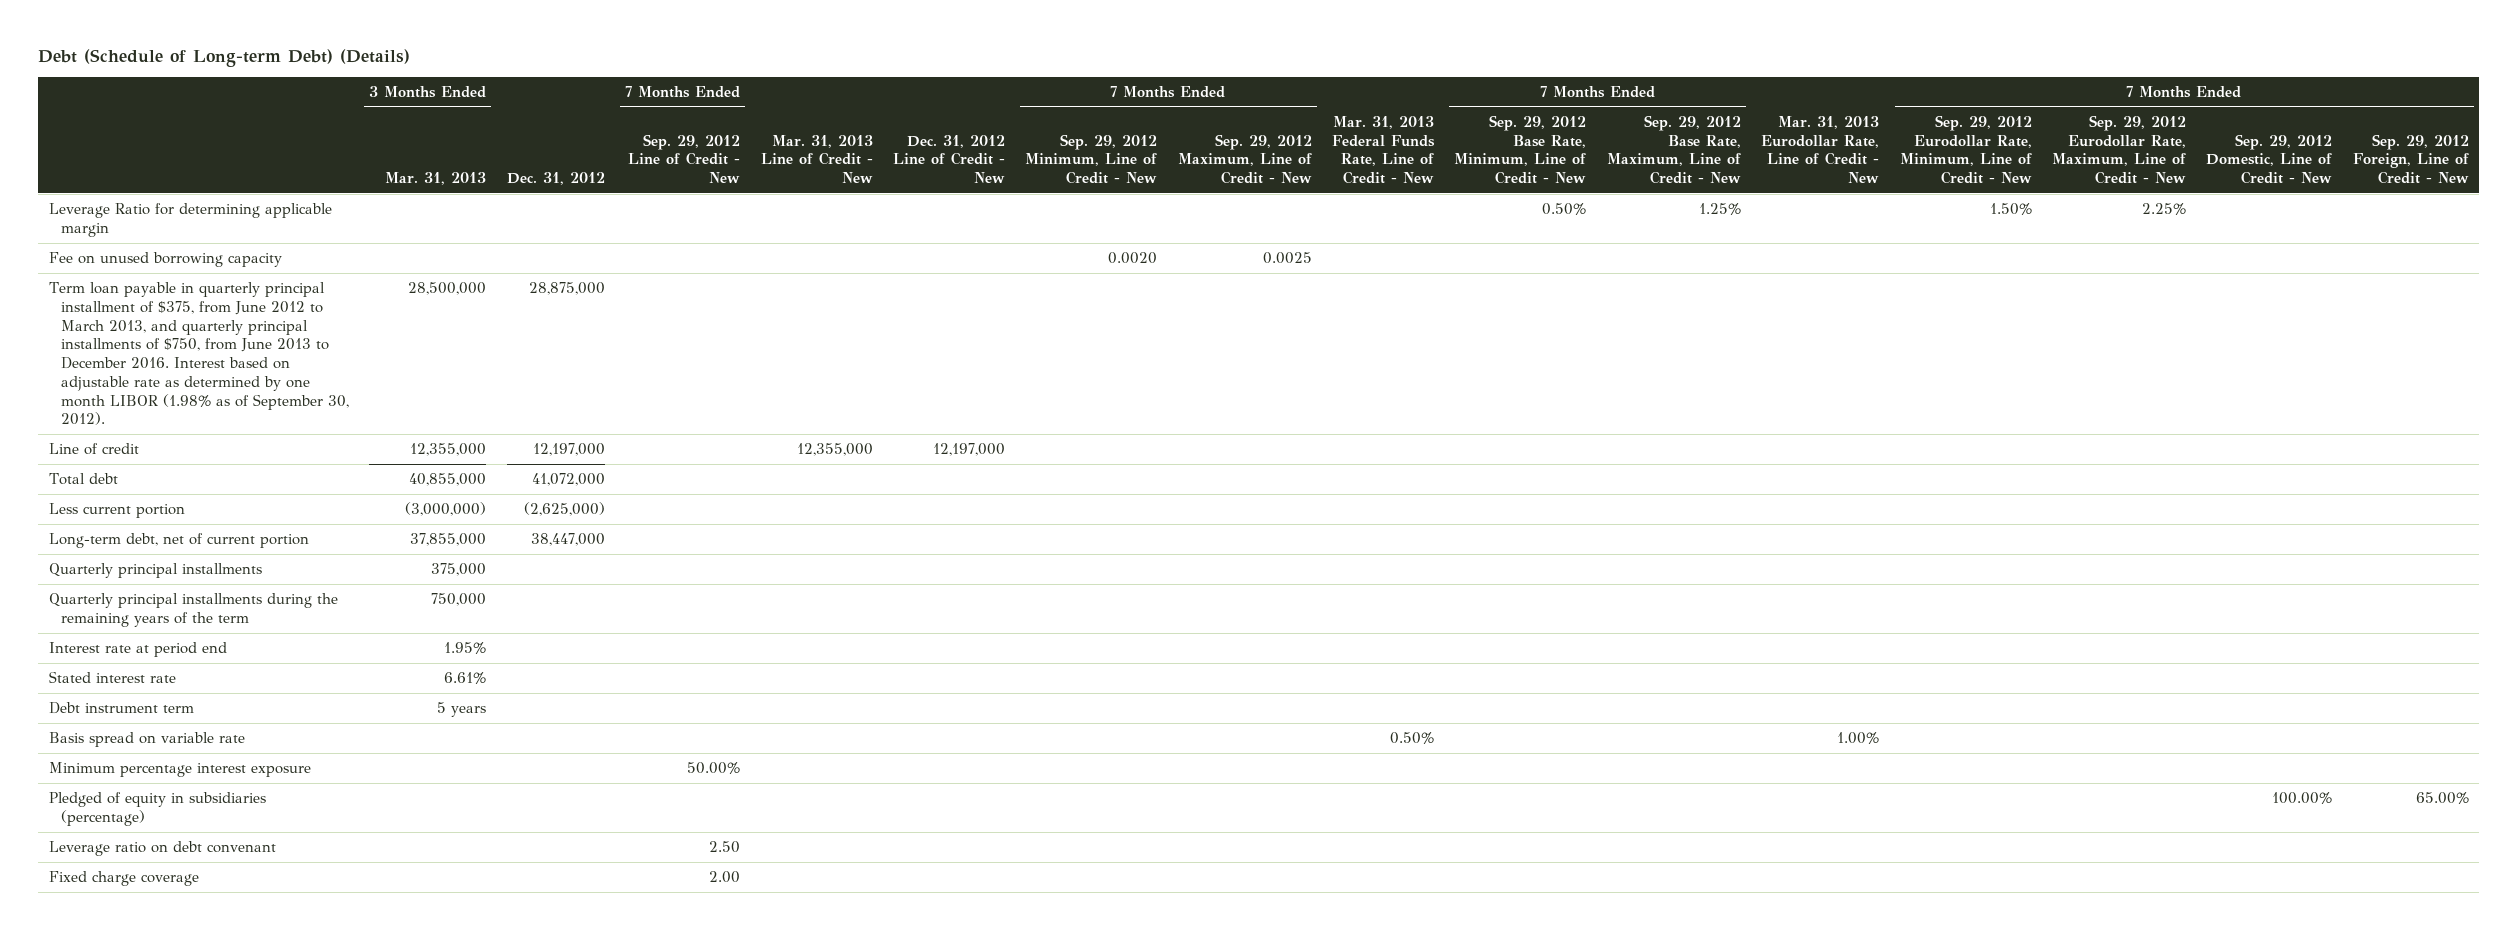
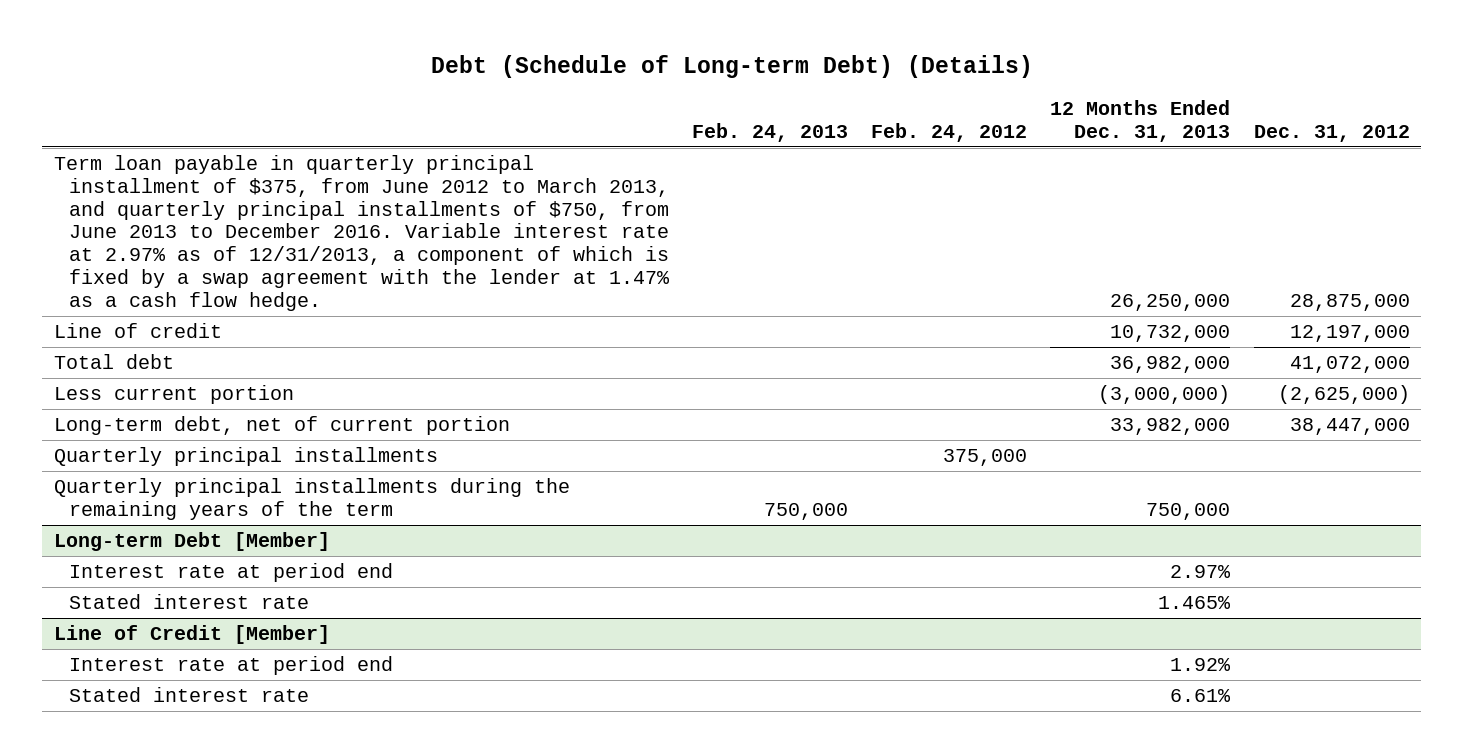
- | 3 Months Ended Mar. 31, 2013 | Dec. 31, 2012 | 7 Months Ended Sep. 29, 2012 Line of Credit - New | Mar. 31, 2013 Line of Credit - New | Dec. 31, 2012 Line of Credit - New | 7 Months Ended Sep. 29, 2012 Minimum, Line of Credit - New | 7 Months Ended Sep. 29, 2012 Maximum, Line of Credit - New | Mar. 31, 2013 Federal Funds Rate, Line of Credit - New | 7 Months Ended Sep. 29, 2012 Base Rate, Minimum, Line of Credit - New | 7 Months Ended Sep. 29, 2012 Base Rate, Maximum, Line of Credit - New | Mar. 31, 2013 Eurodollar Rate, Line of Credit - New | 7 Months Ended Sep. 29, 2012 Eurodollar Rate, Minimum, Line of Credit - New | 7 Months Ended Sep. 29, 2012 Eurodollar Rate, Maximum, Line of Credit - New | 7 Months Ended Sep. 29, 2012 Domestic, Line of Credit - New | 7 Months Ended Sep. 29, 2012 Foreign, Line of Credit - New
+ | Feb. 24, 2013 | Feb. 24, 2012 | 12 Months Ended Dec. 31, 2013 | Dec. 31, 2012
- Leverage Ratio for determining applicable margin | | | | | | | | | 0.50% | 1.25% | | 1.50% | 2.25% | |
- Fee on unused borrowing capacity | | | | | | 0.0020 | 0.0025 | | | | | | | |
- Term loan payable in quarterly principal installment of $375, from June 2012 to March 2013, and quarterly principal installments of $750, from June 2013 to December 2016. Interest based on adjustable rate as determined by one month LIBOR (1.98% as of September 30, 2012). | 28,500,000 | 28,875,000 | | | | | | | | | | | | |
+ Term loan payable in quarterly principal installment of $375, from June 2012 to March 2013, and quarterly principal installments of $750, from June 2013 to December 2016. Variable interest rate at 2.97% as of 12/31/2013, a component of which is fixed by a swap agreement with the lender at 1.47% as a cash flow hedge. | | | 26,250,000 | 28,875,000
- Interest rate at period end | 1.95% | | | | | | | | | | | | | |
- Stated interest rate | 6.61% | | | | | | | | | | | | | |
- Debt instrument term | 5 years | | | | | | | | | | | | | |
- Basis spread on variable rate | | | | | | | | 0.50% | | | 1.00% | | | |
- Minimum percentage interest exposure | | | 50.00% | | | | | | | | | | | |
- Pledged of equity in subsidiaries (percentage) | | | | | | | | | | | | | | 100.00% | 65.00%
- Leverage ratio on debt convenant | | | 2.50 | | | | | | | | | | | |
- Fixed charge coverage | | | 2.00 | | | | | | | | | | | |
+ Long-term Debt [Member]
+ Interest rate at period end | | | 2.97% |
+ Stated interest rate | | | 1.465% |
+ Line of Credit [Member]
+ Interest rate at period end | | | 1.92% |
+ Stated interest rate | | | 6.61% |

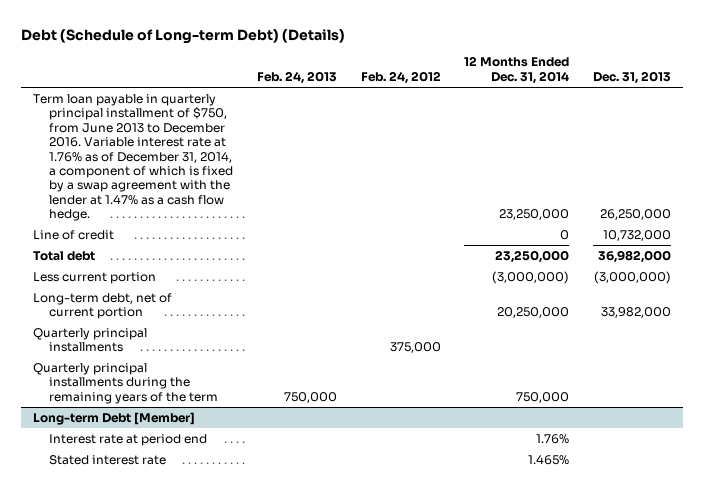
- | Feb. 24, 2013 | Feb. 24, 2012 | 12 Months Ended Dec. 31, 2013 | Dec. 31, 2012
+ | Feb. 24, 2013 | Feb. 24, 2012 | 12 Months Ended Dec. 31, 2014 | Dec. 31, 2013
- Term loan payable in quarterly principal installment of $375, from June 2012 to March 2013, and quarterly principal installments of $750, from June 2013 to December 2016. Variable interest rate at 2.97% as of 12/31/2013, a component of which is fixed by a swap agreement with the lender at 1.47% as a cash flow hedge. | | | 26,250,000 | 28,875,000
+ Term loan payable in quarterly principal installment of $750, from June 2013 to December 2016. Variable interest rate at 1.76% as of December 31, 2014, a component of which is fixed by a swap agreement with the lender at 1.47% as a cash flow hedge. | | | 23,250,000 | 26,250,000
- Line of Credit [Member]
- Interest rate at period end | | | 1.92% |
- Stated interest rate | | | 6.61% |

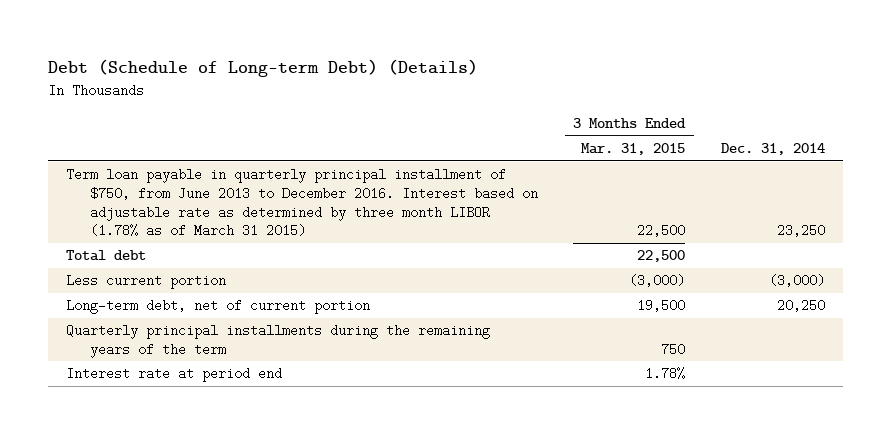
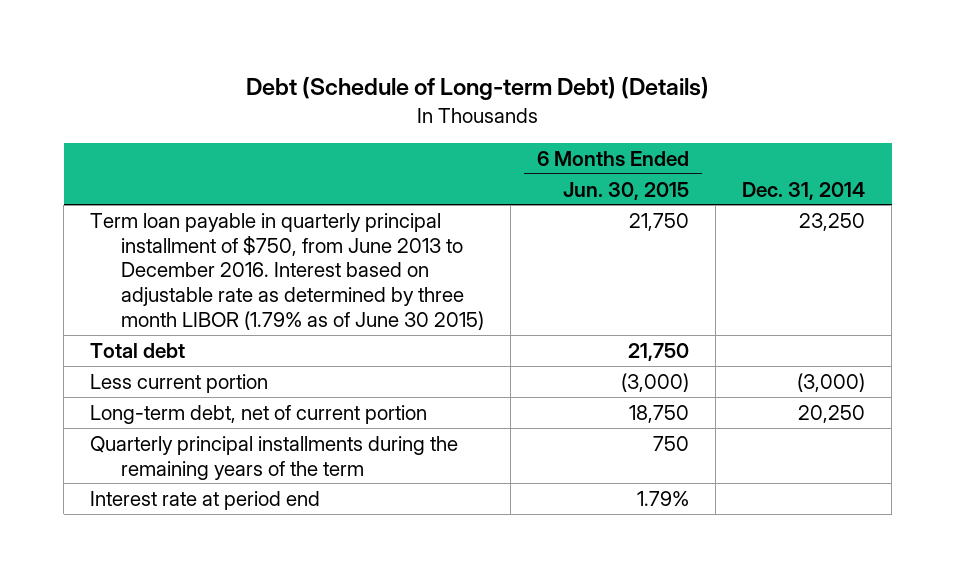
- | 3 Months Ended Mar. 31, 2015 | Dec. 31, 2014
+ | 6 Months Ended Jun. 30, 2015 | Dec. 31, 2014
- Term loan payable in quarterly principal installment of $750, from June 2013 to December 2016. Interest based on adjustable rate as determined by three month LIBOR (1.78% as of March 31 2015) | 22,500 | 23,250
+ Term loan payable in quarterly principal installment of $750, from June 2013 to December 2016. Interest based on adjustable rate as determined by three month LIBOR (1.79% as of June 30 2015) | 21,750 | 23,250

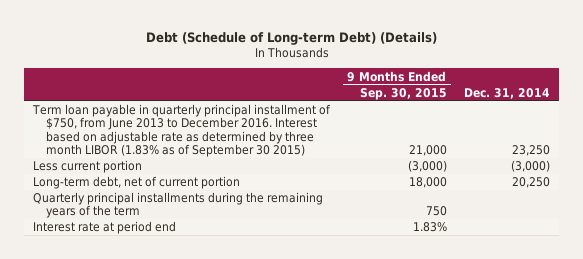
- | 6 Months Ended Jun. 30, 2015 | Dec. 31, 2014
+ | 9 Months Ended Sep. 30, 2015 | Dec. 31, 2014
- Term loan payable in quarterly principal installment of $750, from June 2013 to December 2016. Interest based on adjustable rate as determined by three month LIBOR (1.79% as of June 30 2015) | 21,750 | 23,250
- Total debt | 21,750 |
+ Term loan payable in quarterly principal installment of $750, from June 2013 to December 2016. Interest based on adjustable rate as determined by three month LIBOR (1.83% as of September 30 2015) | 21,000 | 23,250

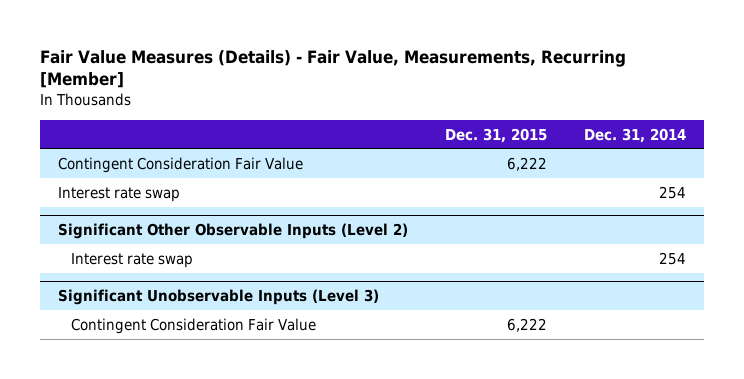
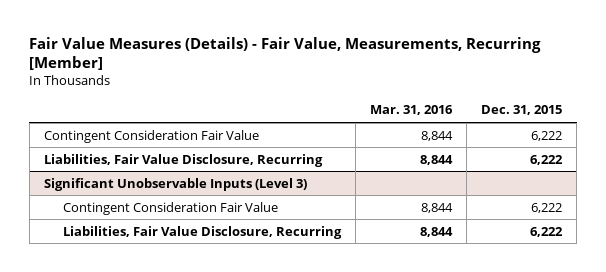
- | Dec. 31, 2015 | Dec. 31, 2014
+ | Mar. 31, 2016 | Dec. 31, 2015
- Interest rate swap | | 254
- Significant Other Observable Inputs (Level 2)
- Interest rate swap | | 254
+ Liabilities, Fair Value Disclosure, Recurring | 8,844 | 6,222
@ Significant Unobservable Inputs (Level 3)
+ Liabilities, Fair Value Disclosure, Recurring | 8,844 | 6,222

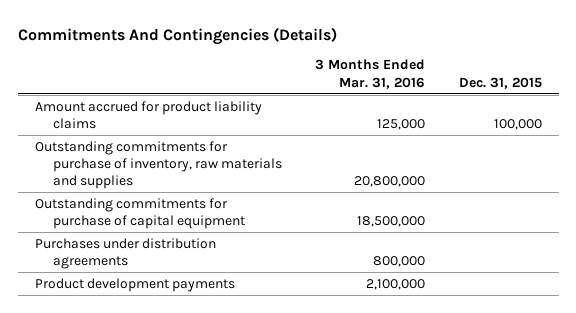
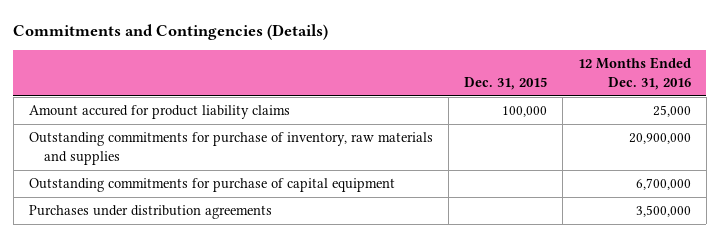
- Commitments And Contingencies (Details)
+ Commitments and Contingencies (Details)
- | 3 Months Ended Mar. 31, 2016 | Dec. 31, 2015
+ | Dec. 31, 2015 | 12 Months Ended Dec. 31, 2016
- Amount accrued for product liability claims | 125,000 | 100,000
+ Amount accured for product liability claims | 100,000 | 25,000
- Product development payments | 2,100,000 |

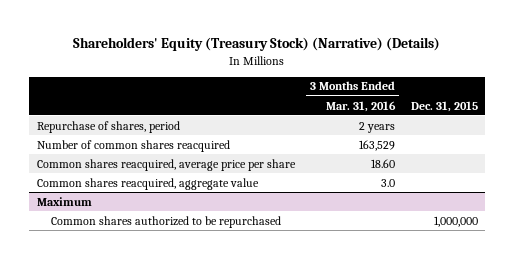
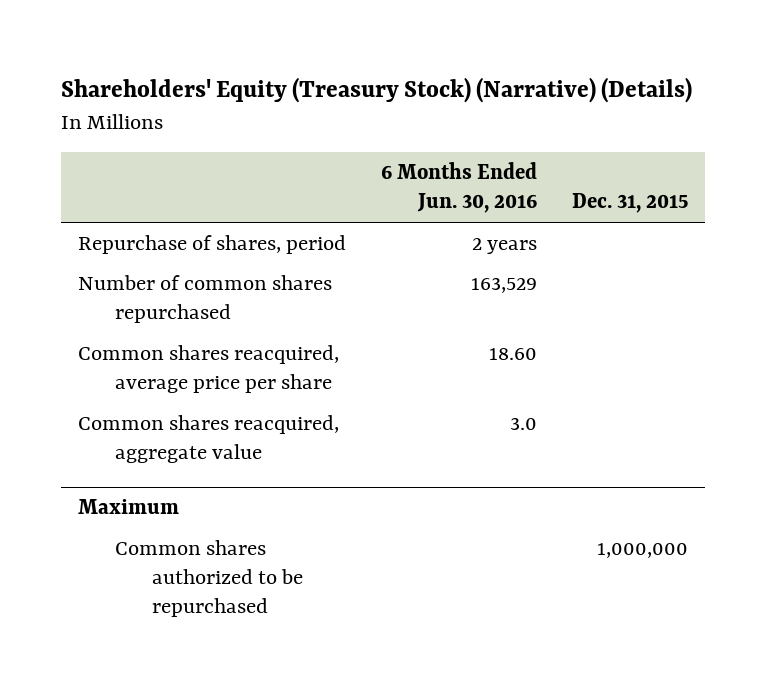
- | 3 Months Ended Mar. 31, 2016 | Dec. 31, 2015
+ | 6 Months Ended Jun. 30, 2016 | Dec. 31, 2015
- Number of common shares reacquired | 163,529 |
+ Number of common shares repurchased | 163,529 |

